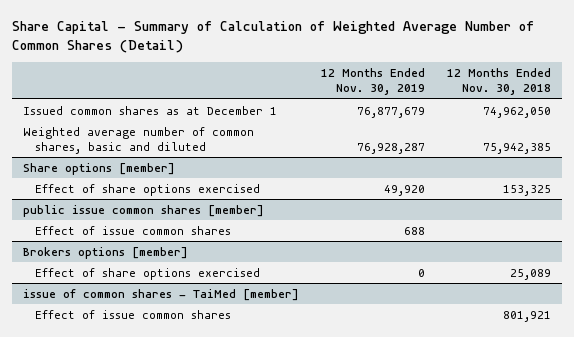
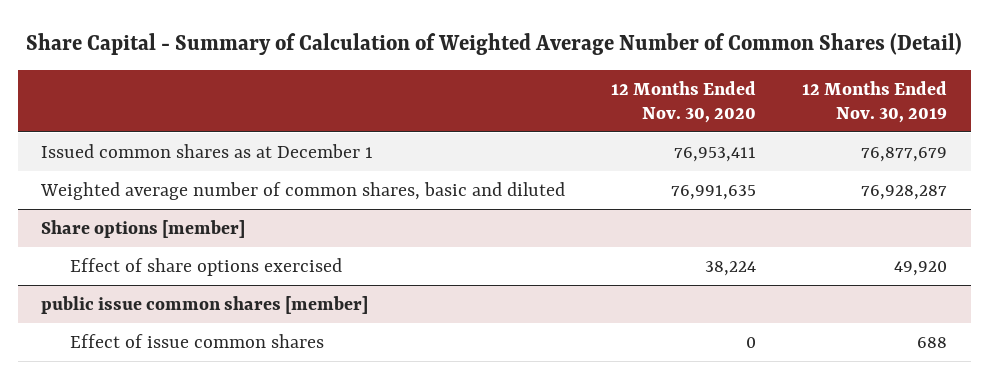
- | 12 Months Ended Nov. 30, 2019 | 12 Months Ended Nov. 30, 2018
+ | 12 Months Ended Nov. 30, 2020 | 12 Months Ended Nov. 30, 2019
- Brokers options [member]
- Effect of share options exercised | 0 | 25,089
- issue of common shares - TaiMed [member]
- Effect of issue common shares | | 801,921

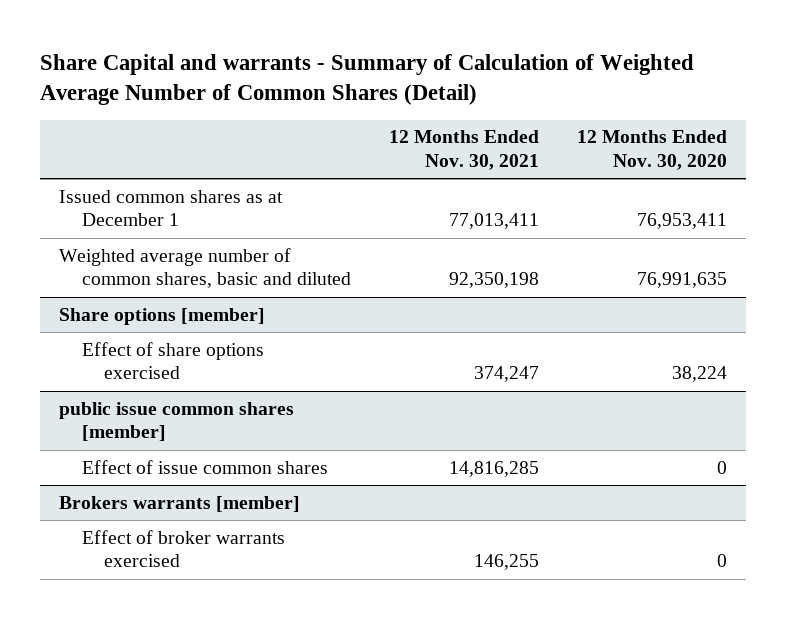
- Share Capital - Summary of Calculation of Weighted Average Number of Common Shares (Detail)
+ Share Capital and warrants - Summary of Calculation of Weighted Average Number of Common Shares (Detail)
- | 12 Months Ended Nov. 30, 2020 | 12 Months Ended Nov. 30, 2019
+ | 12 Months Ended Nov. 30, 2021 | 12 Months Ended Nov. 30, 2020
+ Brokers warrants [member]
+ Effect of broker warrants exercised | 146,255 | 0

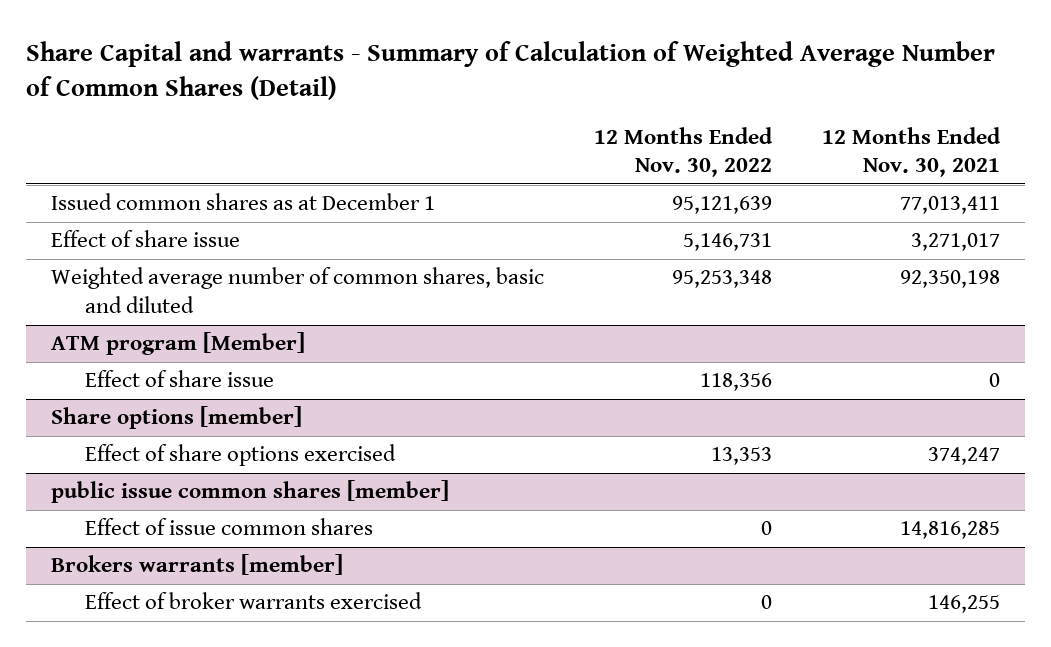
- | 12 Months Ended Nov. 30, 2021 | 12 Months Ended Nov. 30, 2020
+ | 12 Months Ended Nov. 30, 2022 | 12 Months Ended Nov. 30, 2021
+ Effect of share issue | 5,146,731 | 3,271,017
+ ATM program [Member]
+ Effect of share issue | 118,356 | 0

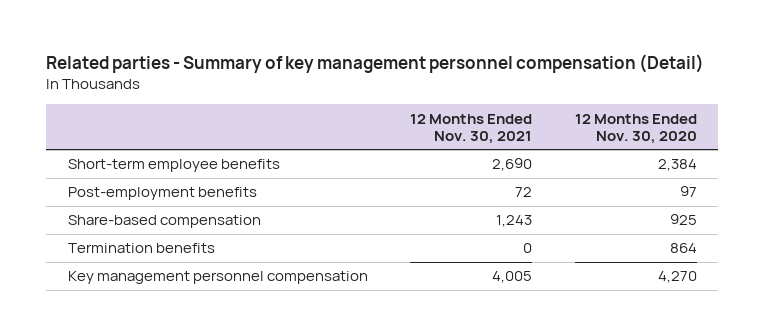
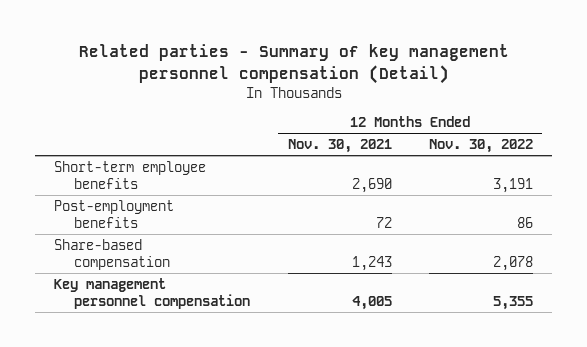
- | 12 Months Ended Nov. 30, 2021 | 12 Months Ended Nov. 30, 2020
+ | 12 Months Ended Nov. 30, 2021 | 12 Months Ended Nov. 30, 2022
- Termination benefits | 0 | 864

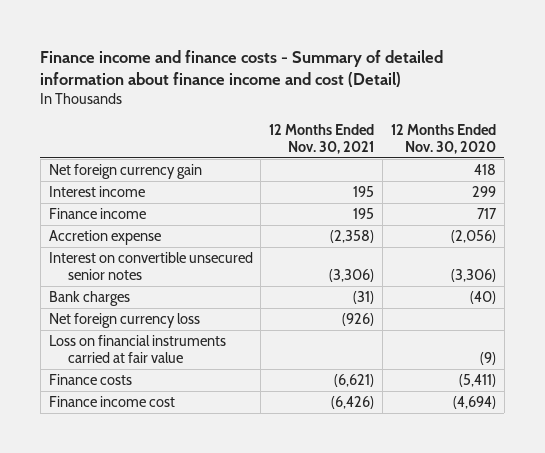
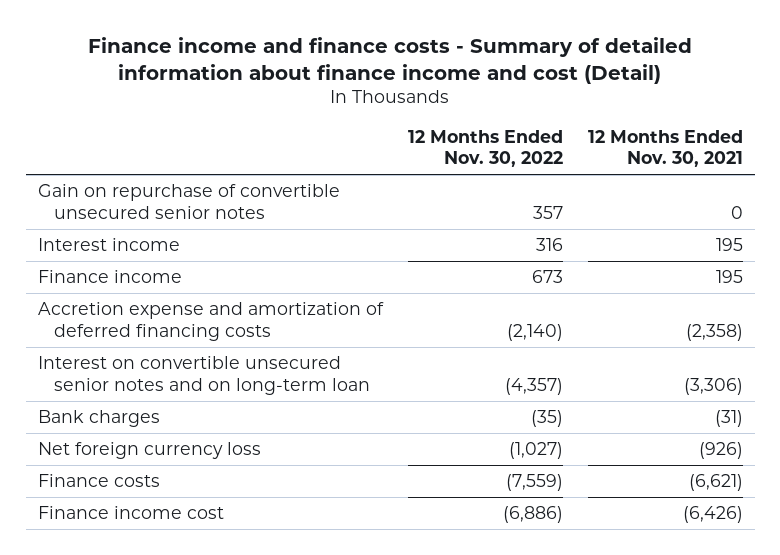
- | 12 Months Ended Nov. 30, 2021 | 12 Months Ended Nov. 30, 2020
+ | 12 Months Ended Nov. 30, 2022 | 12 Months Ended Nov. 30, 2021
- Net foreign currency gain | | 418
+ Gain on repurchase of convertible unsecured senior notes | 357 | 0
- Accretion expense | (2,358) | (2,056)
- Interest on convertible unsecured senior notes | (3,306) | (3,306)
+ Accretion expense and amortization of deferred financing costs | (2,140) | (2,358)
+ Interest on convertible unsecured senior notes and on long-term loan | (4,357) | (3,306)
- Loss on financial instruments carried at fair value | | (9)

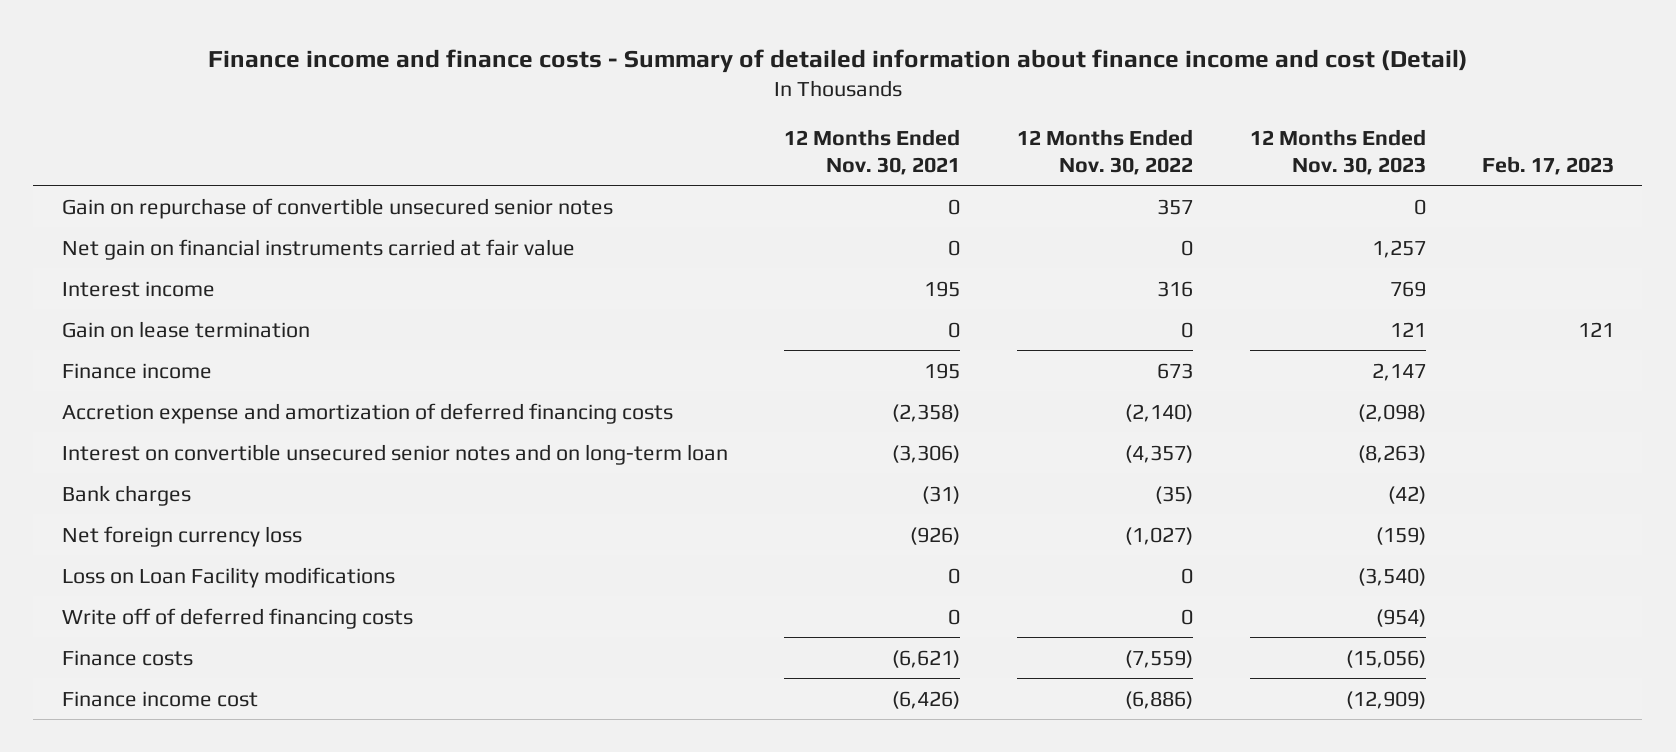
- | 12 Months Ended Nov. 30, 2022 | 12 Months Ended Nov. 30, 2021
+ | 12 Months Ended Nov. 30, 2021 | 12 Months Ended Nov. 30, 2022 | 12 Months Ended Nov. 30, 2023 | Feb. 17, 2023
+ Net gain on financial instruments carried at fair value | 0 | 0 | 1,257 |
+ Gain on lease termination | 0 | 0 | 121 | 121
+ Loss on Loan Facility modifications | 0 | 0 | (3,540) |
+ Write off of deferred financing costs | 0 | 0 | (954) |

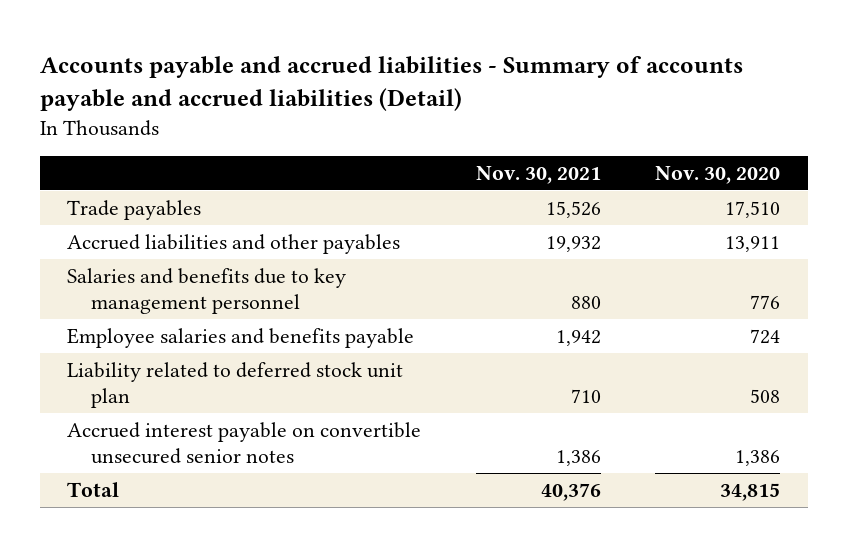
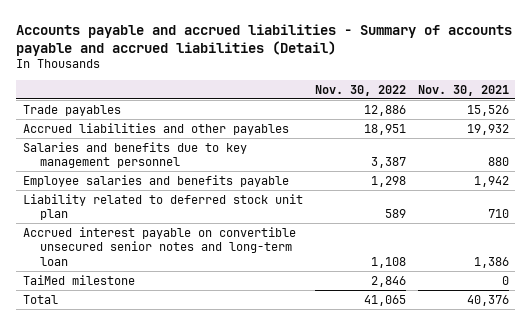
- | Nov. 30, 2021 | Nov. 30, 2020
+ | Nov. 30, 2022 | Nov. 30, 2021
- Accrued interest payable on convertible unsecured senior notes | 1,386 | 1,386
+ Accrued interest payable on convertible unsecured senior notes and long-term loan | 1,108 | 1,386
+ TaiMed milestone | 2,846 | 0

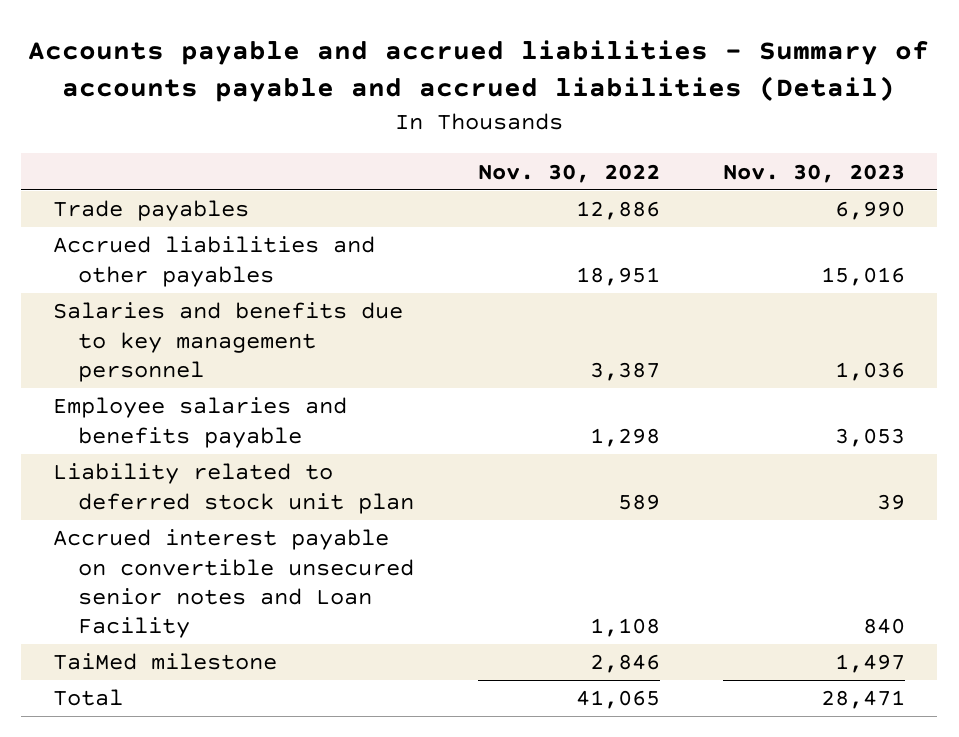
- | Nov. 30, 2022 | Nov. 30, 2021
+ | Nov. 30, 2022 | Nov. 30, 2023
- Accrued interest payable on convertible unsecured senior notes and long-term loan | 1,108 | 1,386
+ Accrued interest payable on convertible unsecured senior notes and Loan Facility | 1,108 | 840

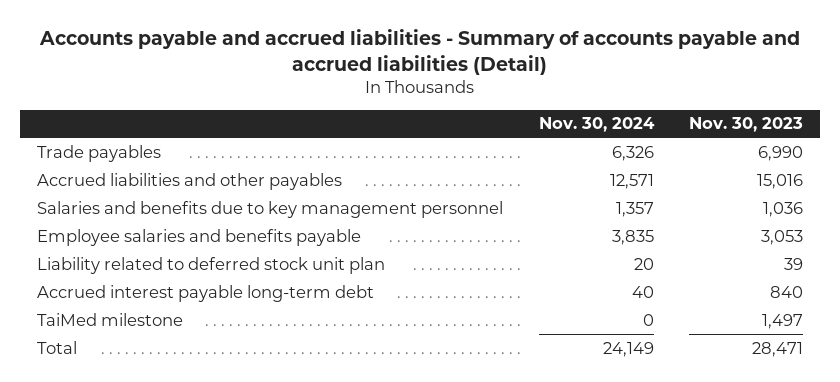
- | Nov. 30, 2022 | Nov. 30, 2023
+ | Nov. 30, 2024 | Nov. 30, 2023
- Accrued interest payable on convertible unsecured senior notes and Loan Facility | 1,108 | 840
+ Accrued interest payable long-term debt | 40 | 840

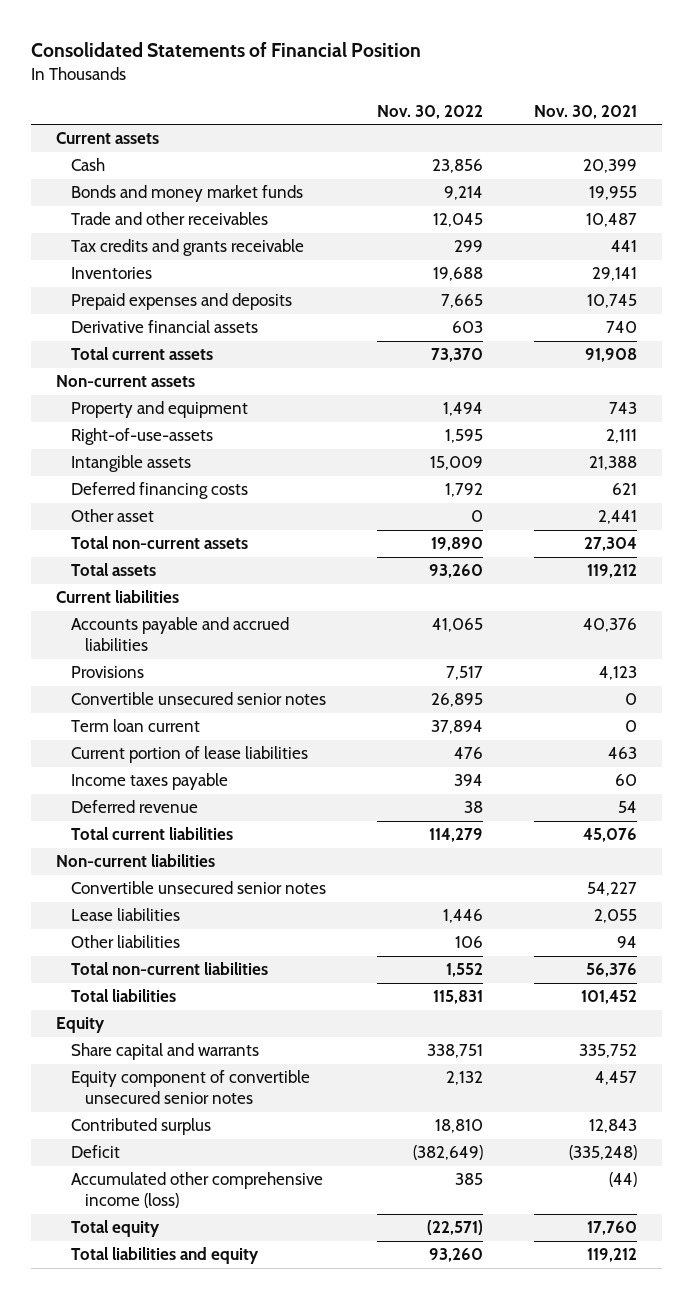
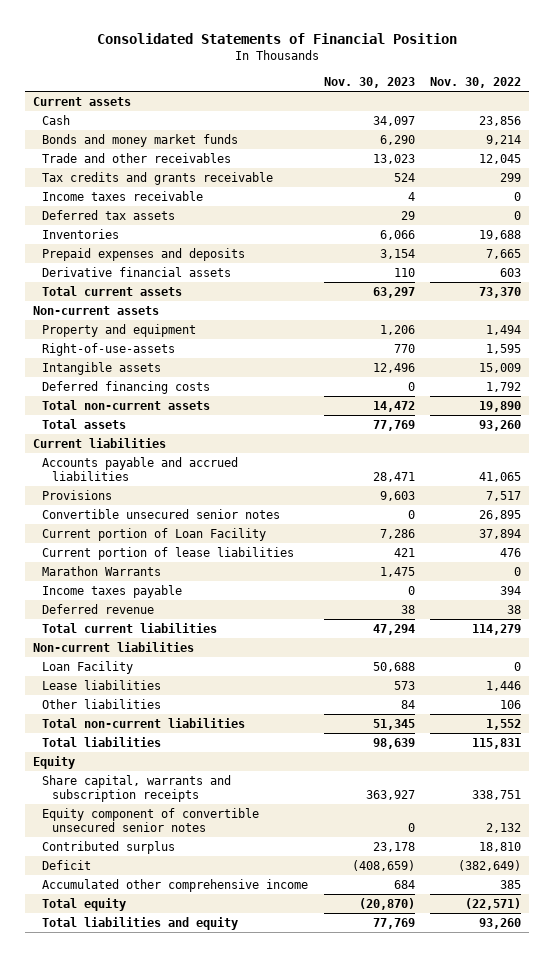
- | Nov. 30, 2022 | Nov. 30, 2021
+ | Nov. 30, 2023 | Nov. 30, 2022
+ Income taxes receivable | 4 | 0
+ Deferred tax assets | 29 | 0
- Other asset | 0 | 2,441
- Term loan current | 37,894 | 0
+ Current portion of Loan Facility | 7,286 | 37,894
+ Marathon Warrants | 1,475 | 0
- Convertible unsecured senior notes | | 54,227
+ Loan Facility | 50,688 | 0
- Share capital and warrants | 338,751 | 335,752
+ Share capital, warrants and subscription receipts | 363,927 | 338,751
- Accumulated other comprehensive income (loss) | 385 | (44)
+ Accumulated other comprehensive income | 684 | 385

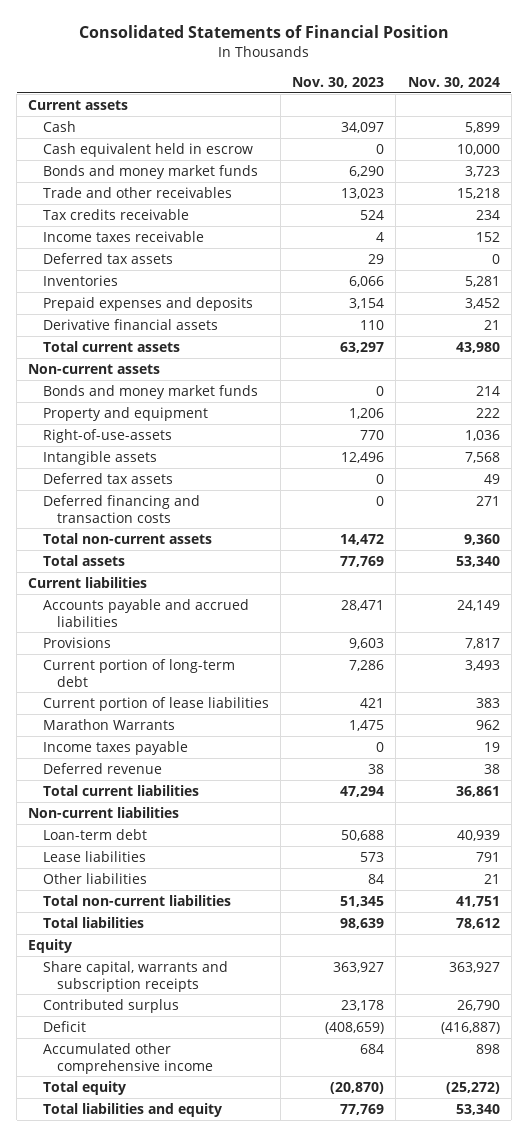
- | Nov. 30, 2023 | Nov. 30, 2022
+ | Nov. 30, 2023 | Nov. 30, 2024
+ Cash equivalent held in escrow | 0 | 10,000
- Tax credits and grants receivable | 524 | 299
+ Tax credits receivable | 524 | 234
+ Bonds and money market funds | 0 | 214
- Deferred financing costs | 0 | 1,792
+ Deferred tax assets | 0 | 49
+ Deferred financing and transaction costs | 0 | 271
- Convertible unsecured senior notes | 0 | 26,895
- Current portion of Loan Facility | 7,286 | 37,894
+ Current portion of long-term debt | 7,286 | 3,493
- Loan Facility | 50,688 | 0
+ Loan-term debt | 50,688 | 40,939
- Equity component of convertible unsecured senior notes | 0 | 2,132

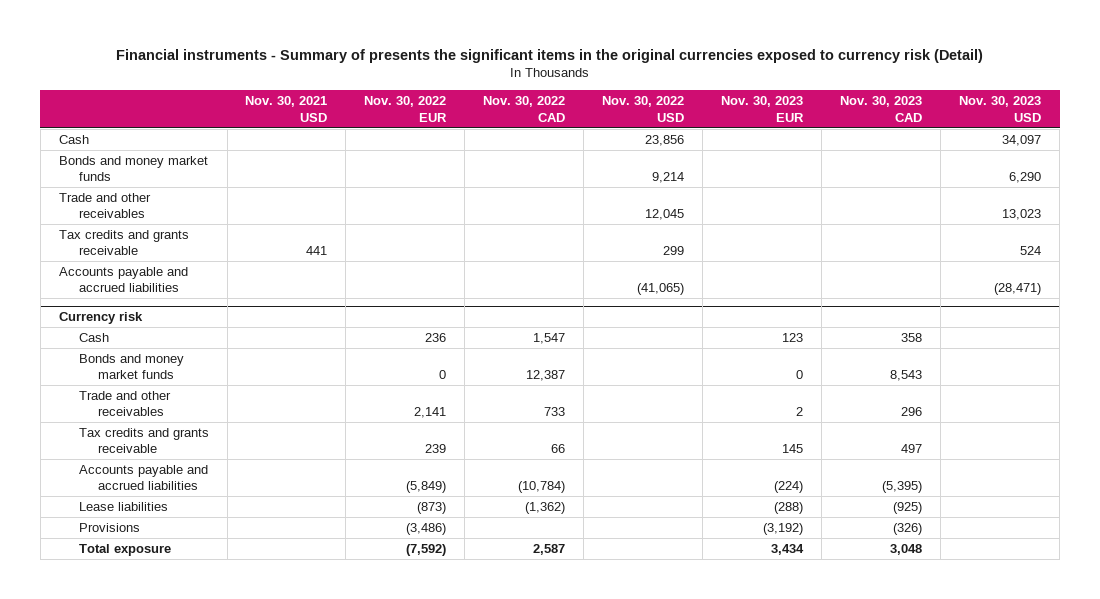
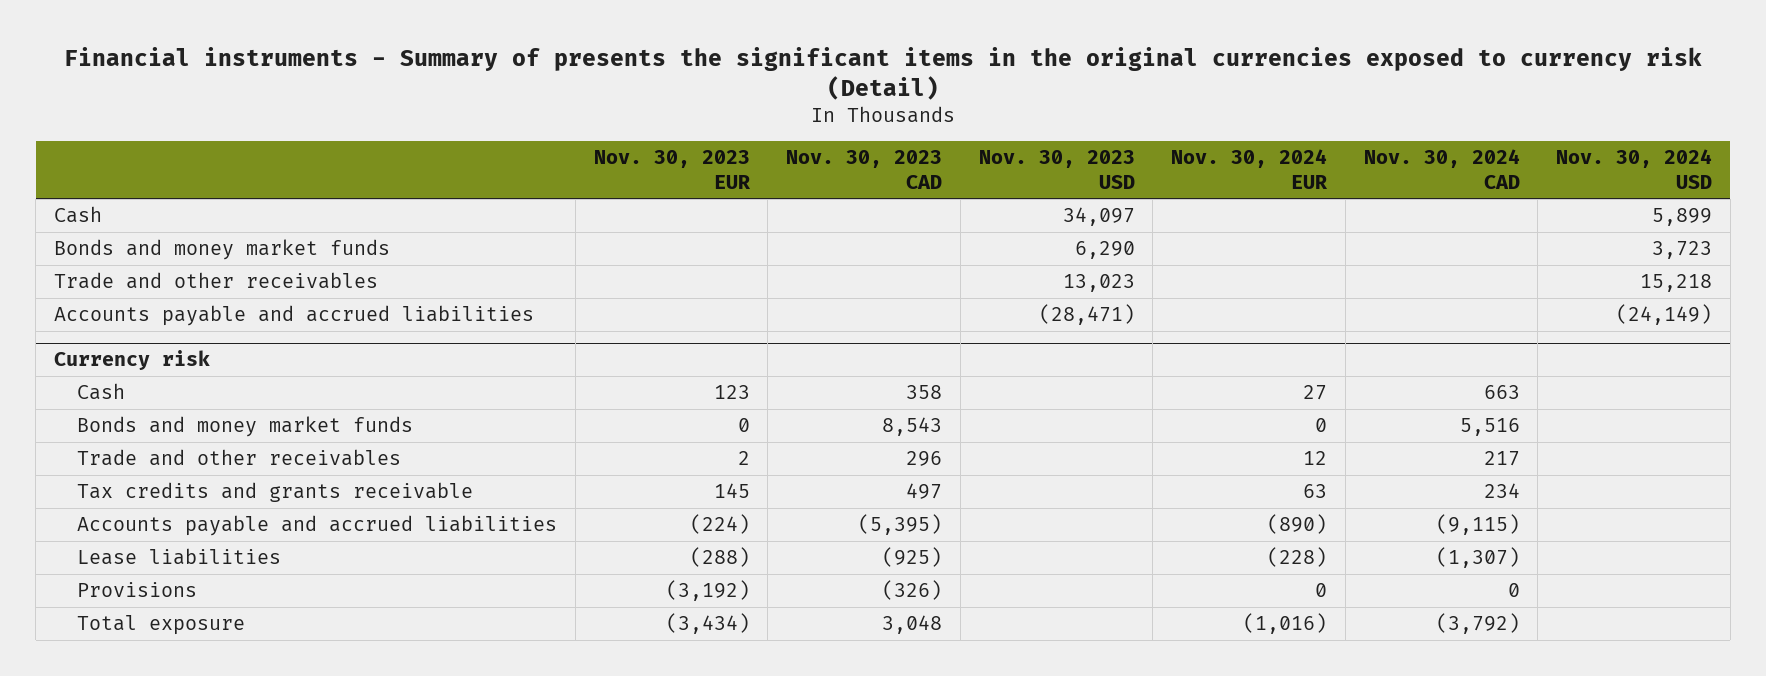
- | Nov. 30, 2021 USD | Nov. 30, 2022 EUR | Nov. 30, 2022 CAD | Nov. 30, 2022 USD | Nov. 30, 2023 EUR | Nov. 30, 2023 CAD | Nov. 30, 2023 USD
+ | Nov. 30, 2023 EUR | Nov. 30, 2023 CAD | Nov. 30, 2023 USD | Nov. 30, 2024 EUR | Nov. 30, 2024 CAD | Nov. 30, 2024 USD
- Tax credits and grants receivable | 441 | | | 299 | | | 524
@ Currency risk
- Total exposure | | (7,592) | 2,587 | | 3,434 | 3,048 |
+ Total exposure | (3,434) | 3,048 | | (1,016) | (3,792) |

